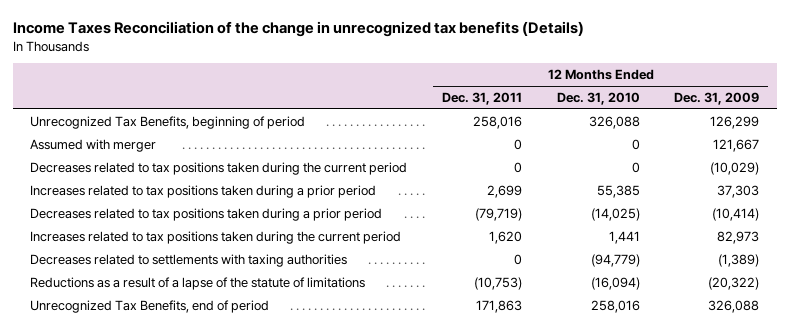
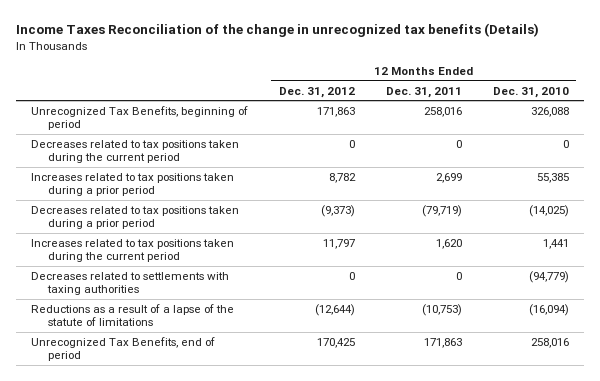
- | 12 Months Ended Dec. 31, 2011 | 12 Months Ended Dec. 31, 2010 | 12 Months Ended Dec. 31, 2009
+ | 12 Months Ended Dec. 31, 2012 | 12 Months Ended Dec. 31, 2011 | 12 Months Ended Dec. 31, 2010
- Assumed with merger | 0 | 0 | 121,667

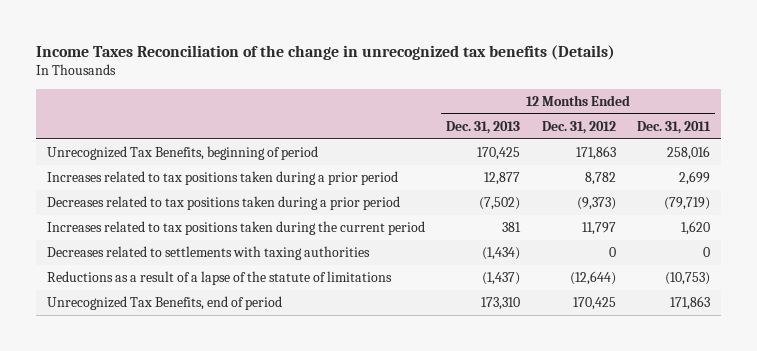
- | 12 Months Ended Dec. 31, 2012 | 12 Months Ended Dec. 31, 2011 | 12 Months Ended Dec. 31, 2010
+ | 12 Months Ended Dec. 31, 2013 | 12 Months Ended Dec. 31, 2012 | 12 Months Ended Dec. 31, 2011
- Decreases related to tax positions taken during the current period | 0 | 0 | 0

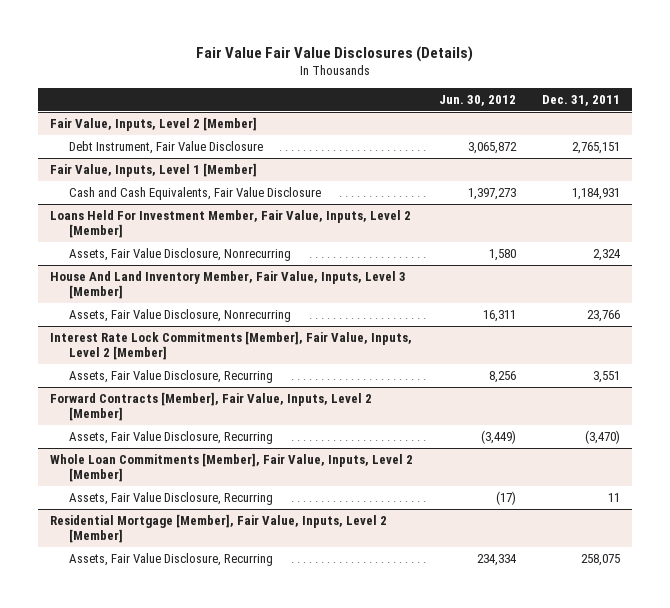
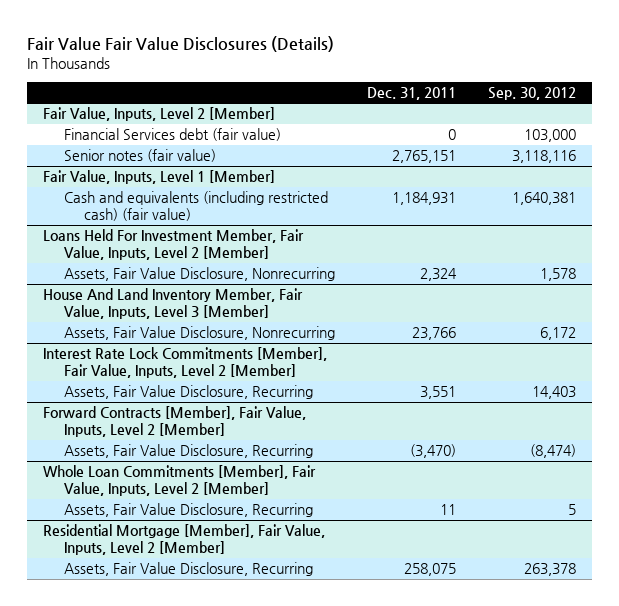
- | Jun. 30, 2012 | Dec. 31, 2011
+ | Dec. 31, 2011 | Sep. 30, 2012
@ Fair Value, Inputs, Level 2 [Member]
- Debt Instrument, Fair Value Disclosure | 3,065,872 | 2,765,151
+ Financial Services debt (fair value) | 0 | 103,000
+ Senior notes (fair value) | 2,765,151 | 3,118,116
@ Fair Value, Inputs, Level 1 [Member]
- Cash and Cash Equivalents, Fair Value Disclosure | 1,397,273 | 1,184,931
+ Cash and equivalents (including restricted cash) (fair value) | 1,184,931 | 1,640,381

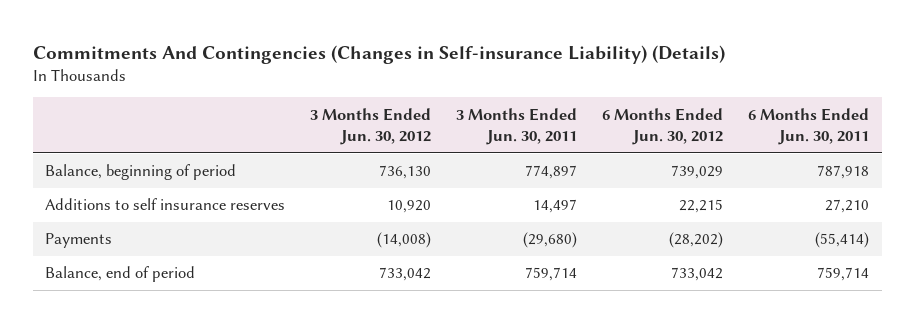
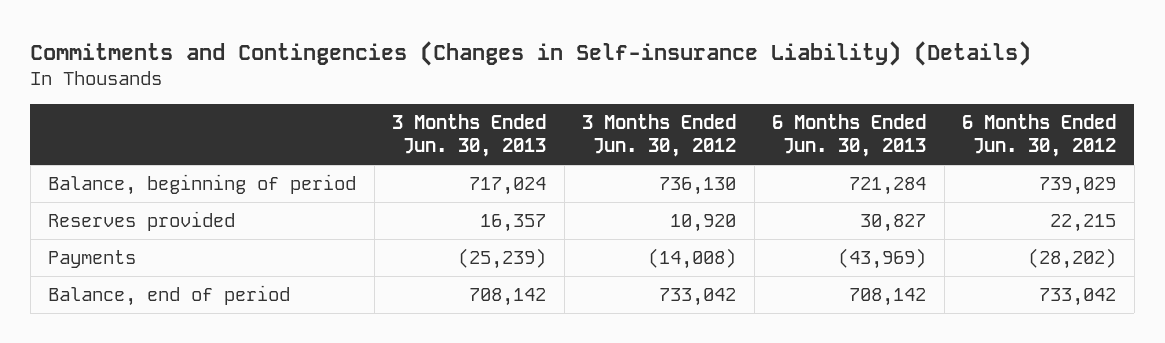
- Commitments And Contingencies (Changes in Self-insurance Liability) (Details)
+ Commitments and Contingencies (Changes in Self-insurance Liability) (Details)
- | 3 Months Ended Jun. 30, 2012 | 3 Months Ended Jun. 30, 2011 | 6 Months Ended Jun. 30, 2012 | 6 Months Ended Jun. 30, 2011
+ | 3 Months Ended Jun. 30, 2013 | 3 Months Ended Jun. 30, 2012 | 6 Months Ended Jun. 30, 2013 | 6 Months Ended Jun. 30, 2012
- Additions to self insurance reserves | 10,920 | 14,497 | 22,215 | 27,210
+ Reserves provided | 16,357 | 10,920 | 30,827 | 22,215

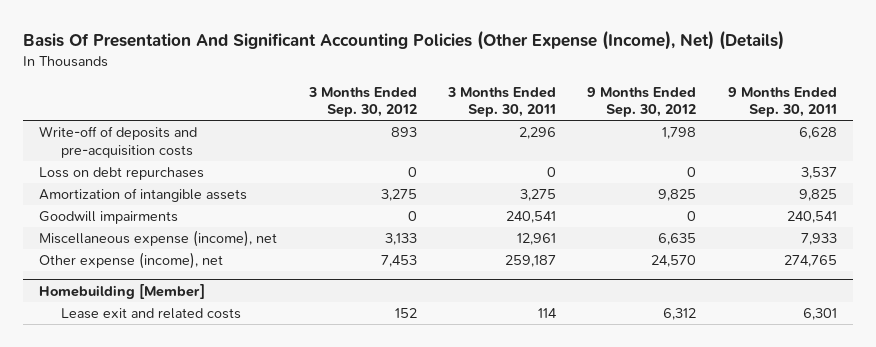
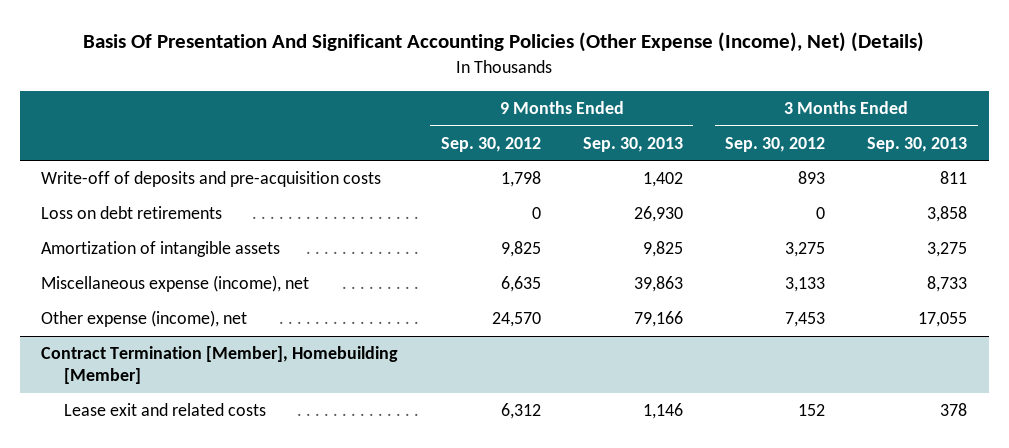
- | 3 Months Ended Sep. 30, 2012 | 3 Months Ended Sep. 30, 2011 | 9 Months Ended Sep. 30, 2012 | 9 Months Ended Sep. 30, 2011
+ | 9 Months Ended Sep. 30, 2012 | 9 Months Ended Sep. 30, 2013 | 3 Months Ended Sep. 30, 2012 | 3 Months Ended Sep. 30, 2013
- Loss on debt repurchases | 0 | 0 | 0 | 3,537
+ Loss on debt retirements | 0 | 26,930 | 0 | 3,858
- Goodwill impairments | 0 | 240,541 | 0 | 240,541
- Homebuilding [Member]
+ Contract Termination [Member], Homebuilding [Member]

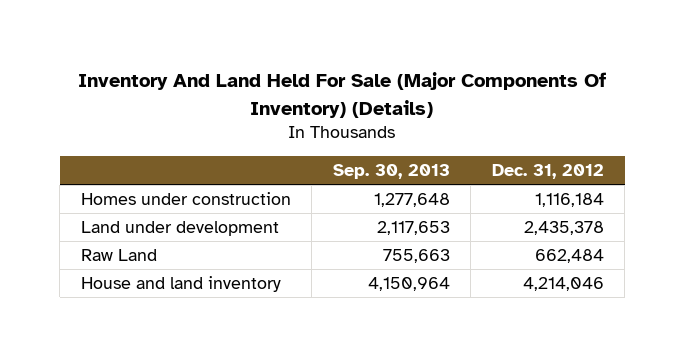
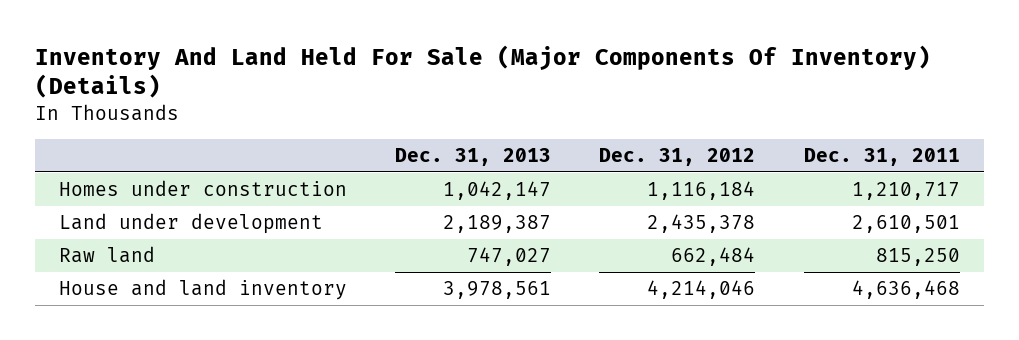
- | Sep. 30, 2013 | Dec. 31, 2012
+ | Dec. 31, 2013 | Dec. 31, 2012 | Dec. 31, 2011
- Raw Land | 755,663 | 662,484
+ Raw land | 747,027 | 662,484 | 815,250

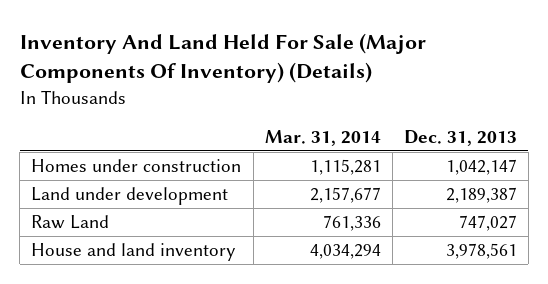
- | Dec. 31, 2013 | Dec. 31, 2012 | Dec. 31, 2011
+ | Mar. 31, 2014 | Dec. 31, 2013
- Raw land | 747,027 | 662,484 | 815,250
+ Raw Land | 761,336 | 747,027

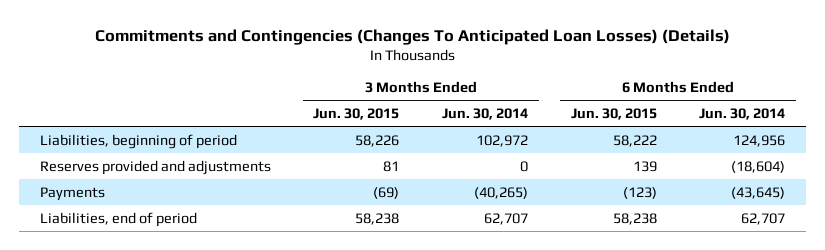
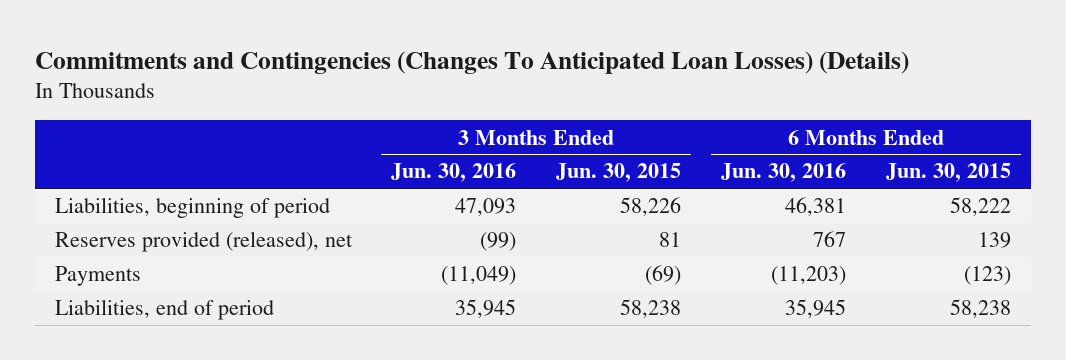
- | 3 Months Ended Jun. 30, 2015 | 3 Months Ended Jun. 30, 2014 | 6 Months Ended Jun. 30, 2015 | 6 Months Ended Jun. 30, 2014
+ | 3 Months Ended Jun. 30, 2016 | 3 Months Ended Jun. 30, 2015 | 6 Months Ended Jun. 30, 2016 | 6 Months Ended Jun. 30, 2015
- Reserves provided and adjustments | 81 | 0 | 139 | (18,604)
+ Reserves provided (released), net | (99) | 81 | 767 | 139

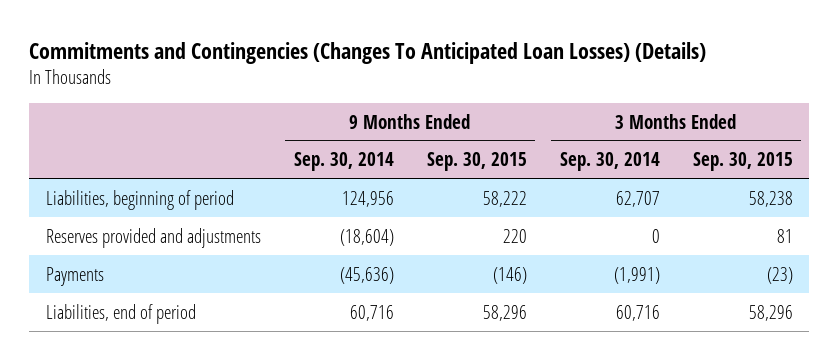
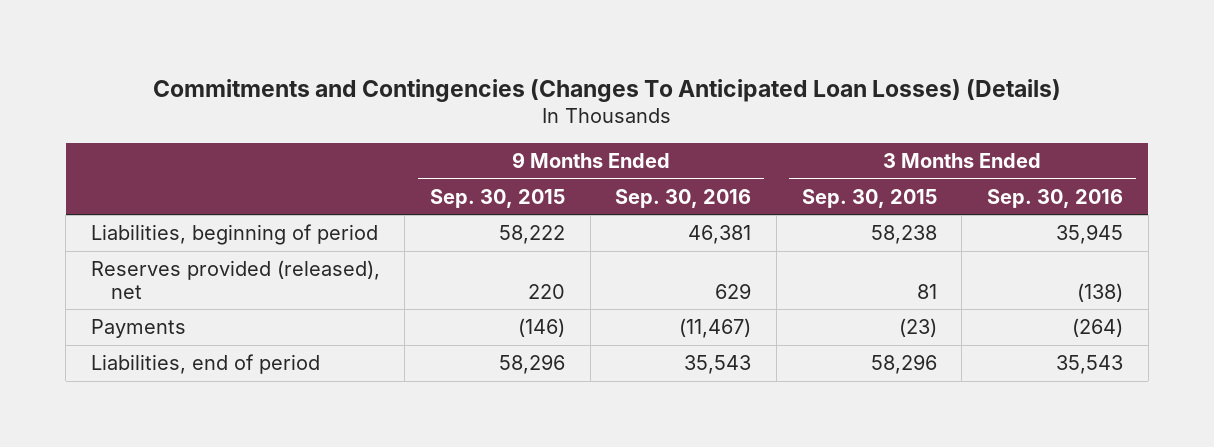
- | 9 Months Ended Sep. 30, 2014 | 9 Months Ended Sep. 30, 2015 | 3 Months Ended Sep. 30, 2014 | 3 Months Ended Sep. 30, 2015
+ | 9 Months Ended Sep. 30, 2015 | 9 Months Ended Sep. 30, 2016 | 3 Months Ended Sep. 30, 2015 | 3 Months Ended Sep. 30, 2016
- Reserves provided and adjustments | (18,604) | 220 | 0 | 81
+ Reserves provided (released), net | 220 | 629 | 81 | (138)

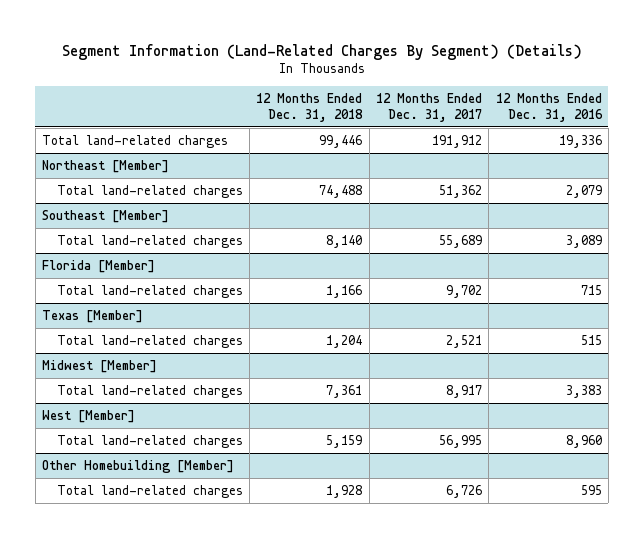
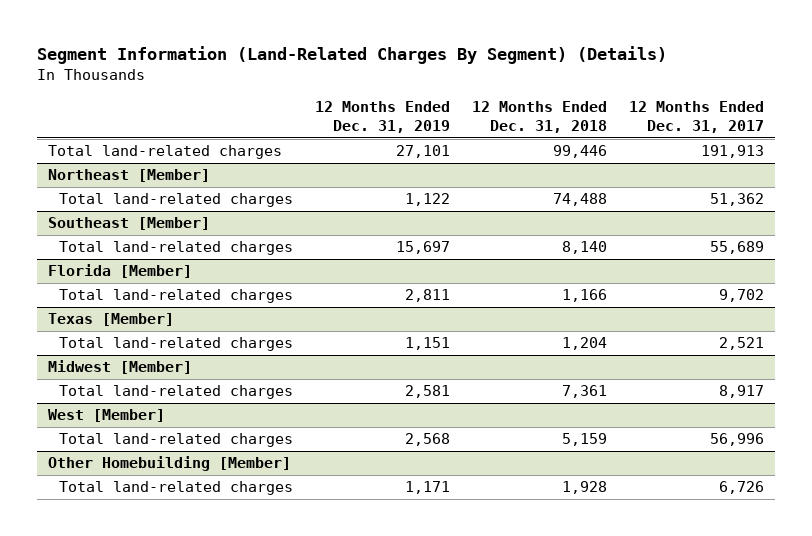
- | 12 Months Ended Dec. 31, 2018 | 12 Months Ended Dec. 31, 2017 | 12 Months Ended Dec. 31, 2016
+ | 12 Months Ended Dec. 31, 2019 | 12 Months Ended Dec. 31, 2018 | 12 Months Ended Dec. 31, 2017
- Total land-related charges | 99,446 | 191,912 | 19,336
+ Total land-related charges | 27,101 | 99,446 | 191,913
@ West [Member]
- Total land-related charges | 5,159 | 56,995 | 8,960
+ Total land-related charges | 2,568 | 5,159 | 56,996

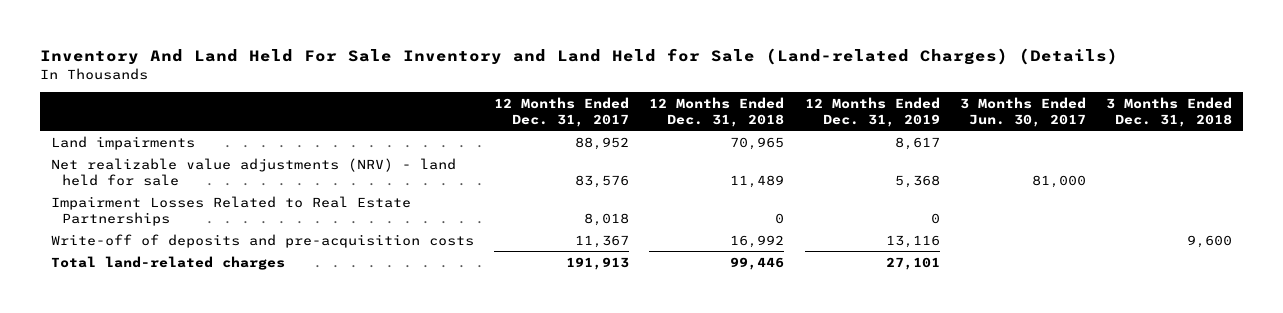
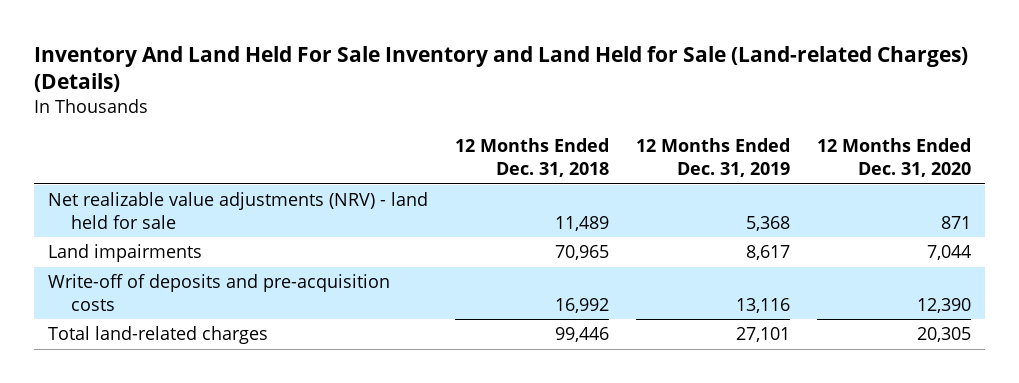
- | 12 Months Ended Dec. 31, 2017 | 12 Months Ended Dec. 31, 2018 | 12 Months Ended Dec. 31, 2019 | 3 Months Ended Jun. 30, 2017 | 3 Months Ended Dec. 31, 2018
+ | 12 Months Ended Dec. 31, 2018 | 12 Months Ended Dec. 31, 2019 | 12 Months Ended Dec. 31, 2020
- Impairment Losses Related to Real Estate Partnerships | 8,018 | 0 | 0 | |
moved down: Land impairments | 70,965 | 8,617 | 7,044

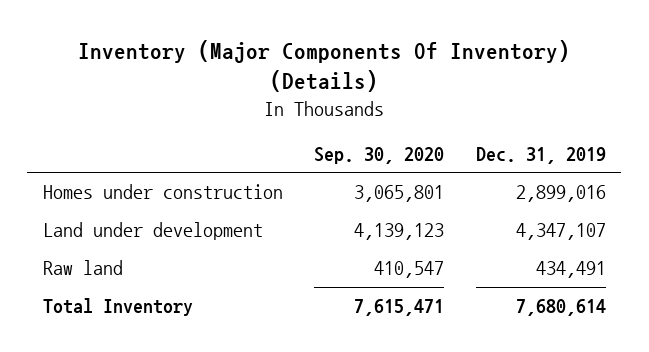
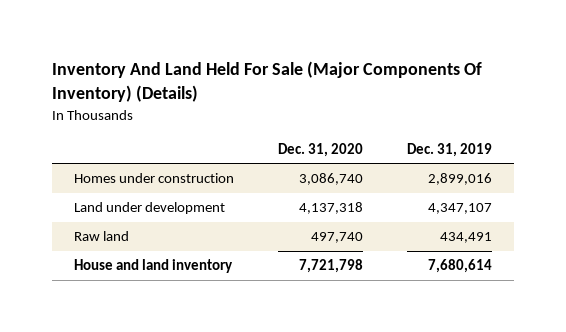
- Inventory (Major Components Of Inventory) (Details)
+ Inventory And Land Held For Sale (Major Components Of Inventory) (Details)
- | Sep. 30, 2020 | Dec. 31, 2019
+ | Dec. 31, 2020 | Dec. 31, 2019
- Total Inventory | 7,615,471 | 7,680,614
+ House and land inventory | 7,721,798 | 7,680,614

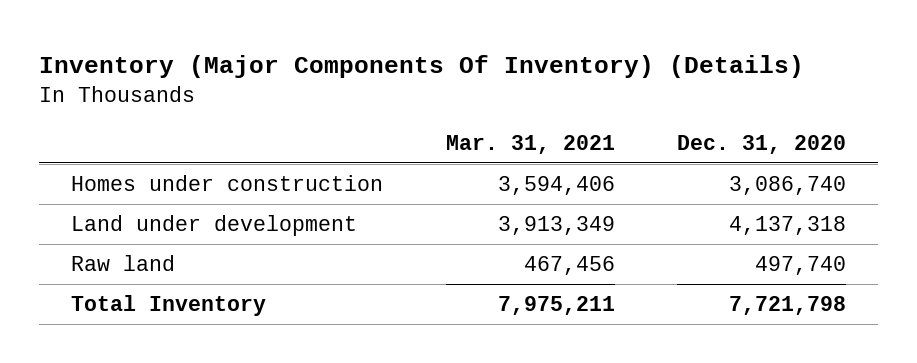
- Inventory And Land Held For Sale (Major Components Of Inventory) (Details)
+ Inventory (Major Components Of Inventory) (Details)
- | Dec. 31, 2020 | Dec. 31, 2019
+ | Mar. 31, 2021 | Dec. 31, 2020
- House and land inventory | 7,721,798 | 7,680,614
+ Total Inventory | 7,975,211 | 7,721,798

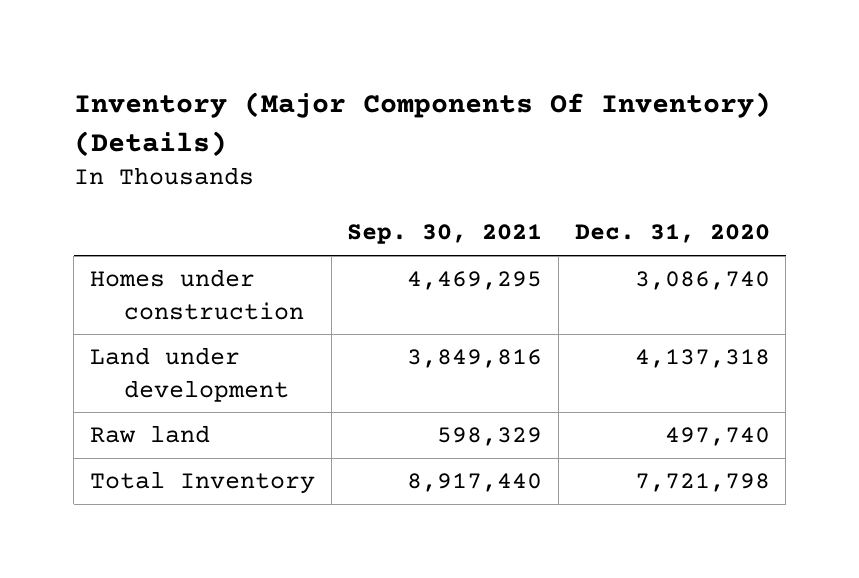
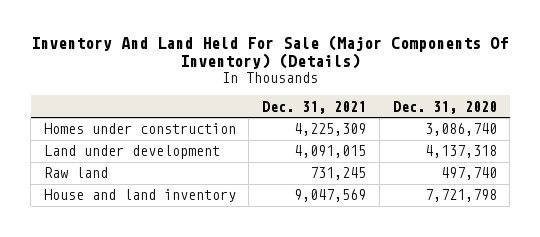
- Inventory (Major Components Of Inventory) (Details)
+ Inventory And Land Held For Sale (Major Components Of Inventory) (Details)
- | Sep. 30, 2021 | Dec. 31, 2020
+ | Dec. 31, 2021 | Dec. 31, 2020
- Total Inventory | 8,917,440 | 7,721,798
+ House and land inventory | 9,047,569 | 7,721,798

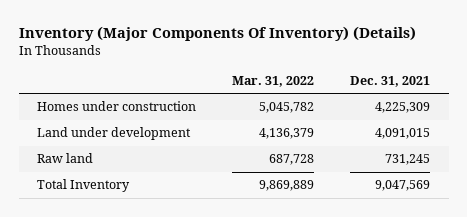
- Inventory And Land Held For Sale (Major Components Of Inventory) (Details)
+ Inventory (Major Components Of Inventory) (Details)
- | Dec. 31, 2021 | Dec. 31, 2020
+ | Mar. 31, 2022 | Dec. 31, 2021
- House and land inventory | 9,047,569 | 7,721,798
+ Total Inventory | 9,869,889 | 9,047,569

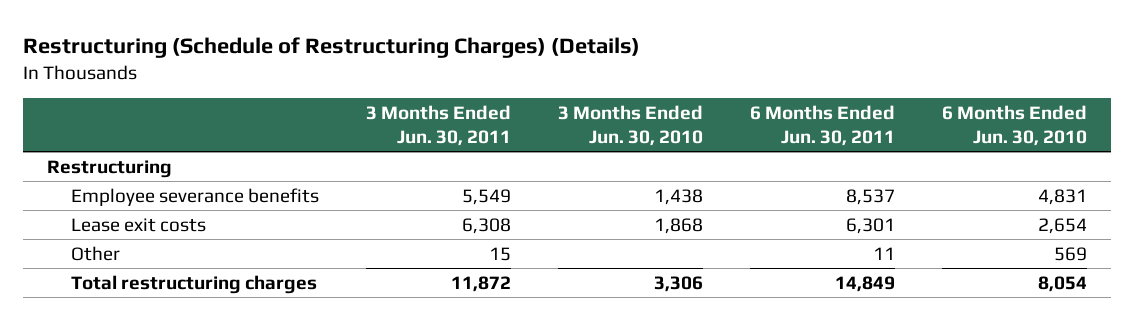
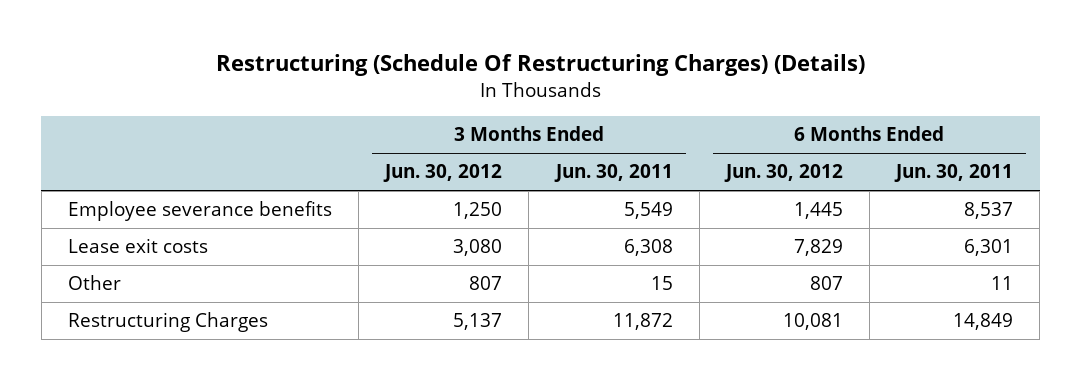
- Restructuring (Schedule of Restructuring Charges) (Details)
+ Restructuring (Schedule Of Restructuring Charges) (Details)
- | 3 Months Ended Jun. 30, 2011 | 3 Months Ended Jun. 30, 2010 | 6 Months Ended Jun. 30, 2011 | 6 Months Ended Jun. 30, 2010
+ | 3 Months Ended Jun. 30, 2012 | 3 Months Ended Jun. 30, 2011 | 6 Months Ended Jun. 30, 2012 | 6 Months Ended Jun. 30, 2011
- Restructuring
- Total restructuring charges | 11,872 | 3,306 | 14,849 | 8,054
+ Restructuring Charges | 5,137 | 11,872 | 10,081 | 14,849

